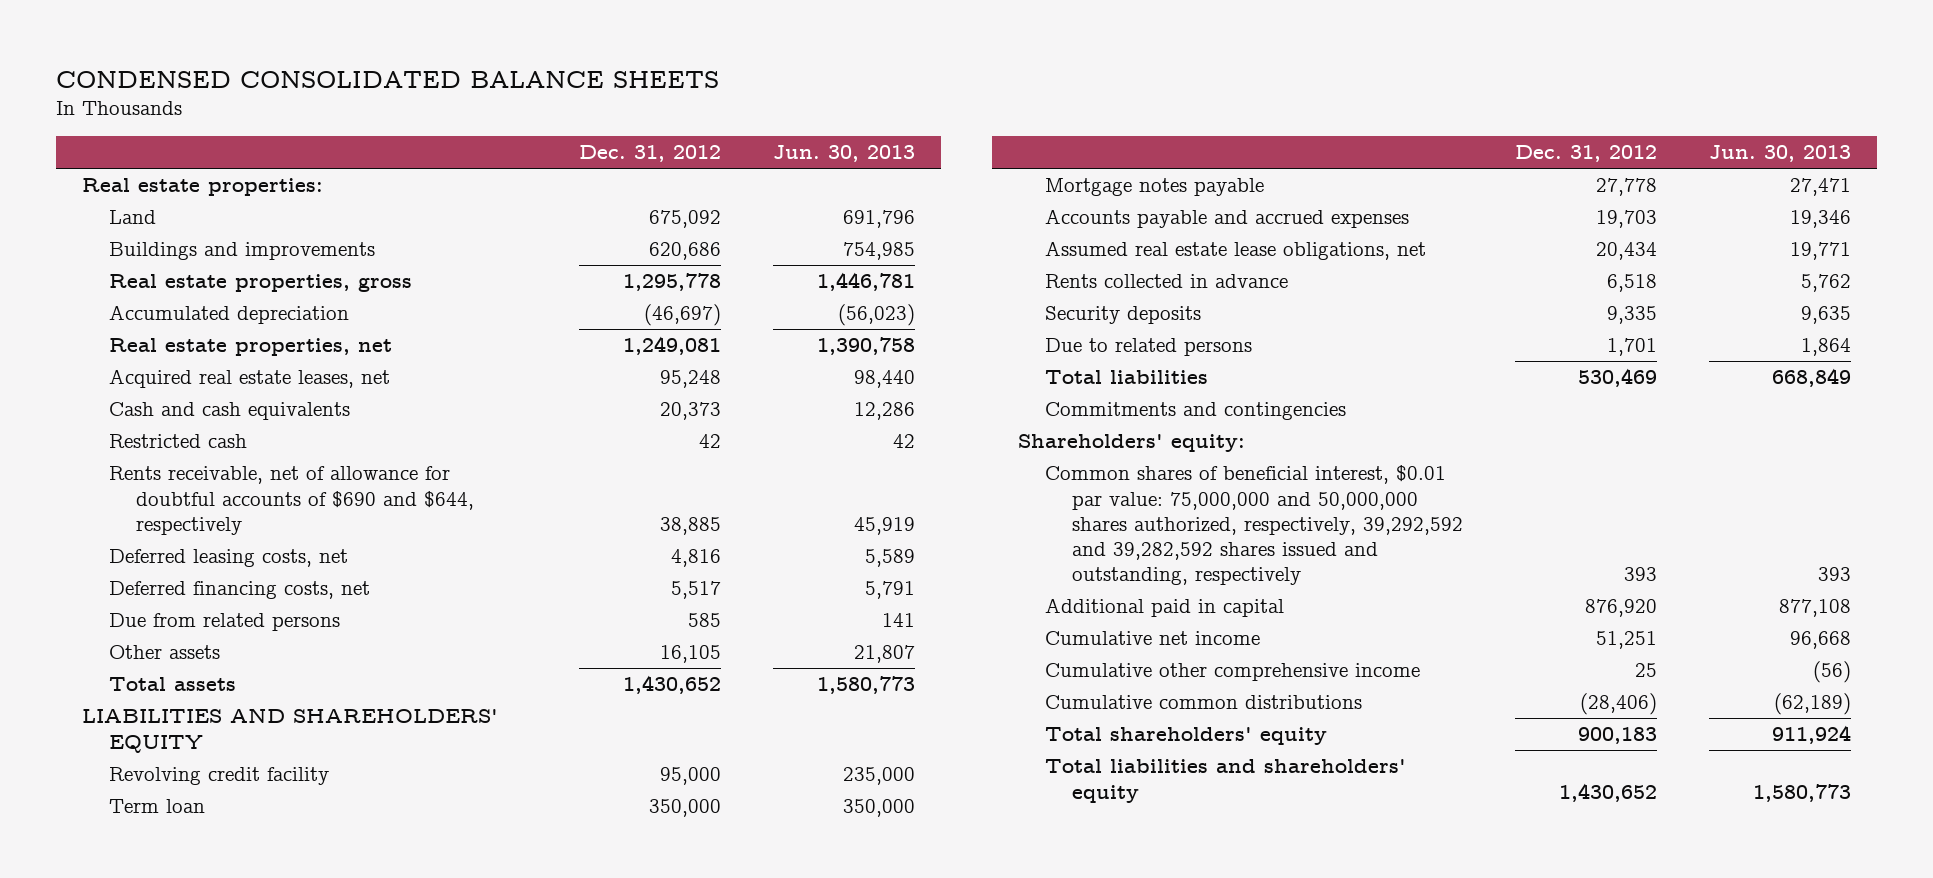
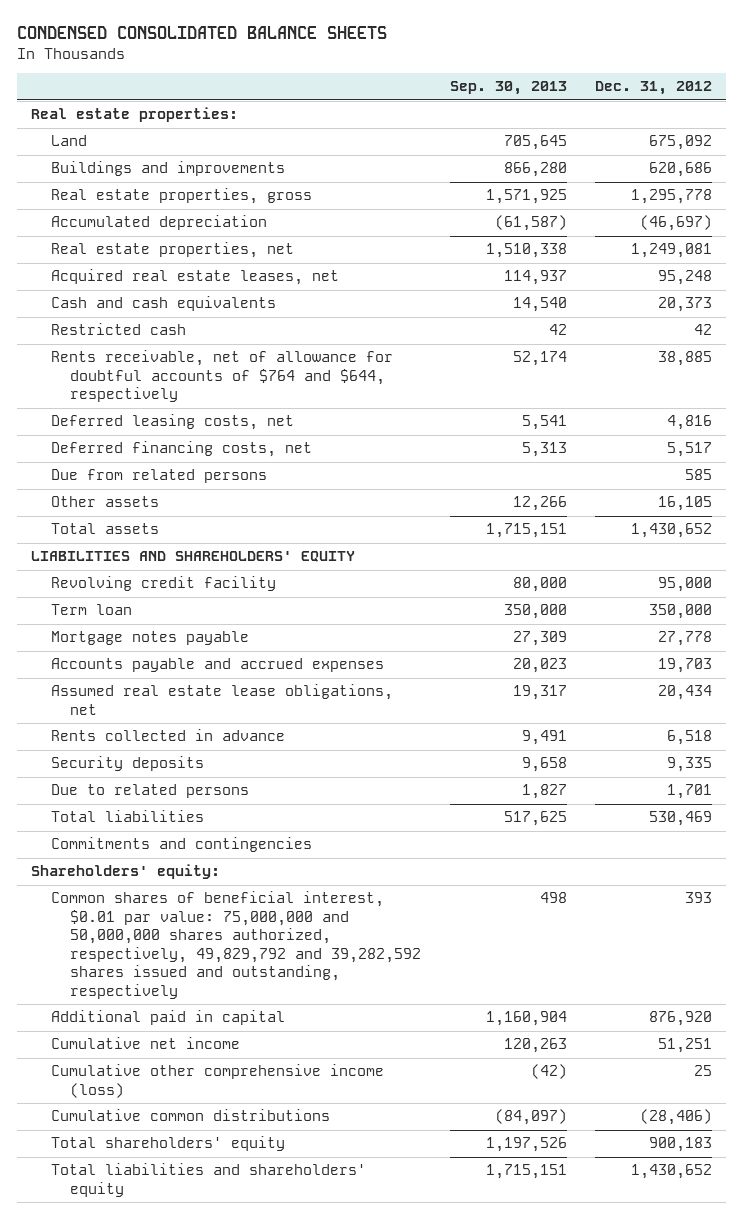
- | Dec. 31, 2012 | Jun. 30, 2013
+ | Sep. 30, 2013 | Dec. 31, 2012
- Rents receivable, net of allowance for doubtful accounts of $690 and $644, respectively | 38,885 | 45,919
+ Rents receivable, net of allowance for doubtful accounts of $764 and $644, respectively | 52,174 | 38,885
- Common shares of beneficial interest, $0.01 par value: 75,000,000 and 50,000,000 shares authorized, respectively, 39,292,592 and 39,282,592 shares issued and outstanding, respectively | 393 | 393
+ Common shares of beneficial interest, $0.01 par value: 75,000,000 and 50,000,000 shares authorized, respectively, 49,829,792 and 39,282,592 shares issued and outstanding, respectively | 498 | 393
- Cumulative other comprehensive income | 25 | (56)
+ Cumulative other comprehensive income (loss) | (42) | 25

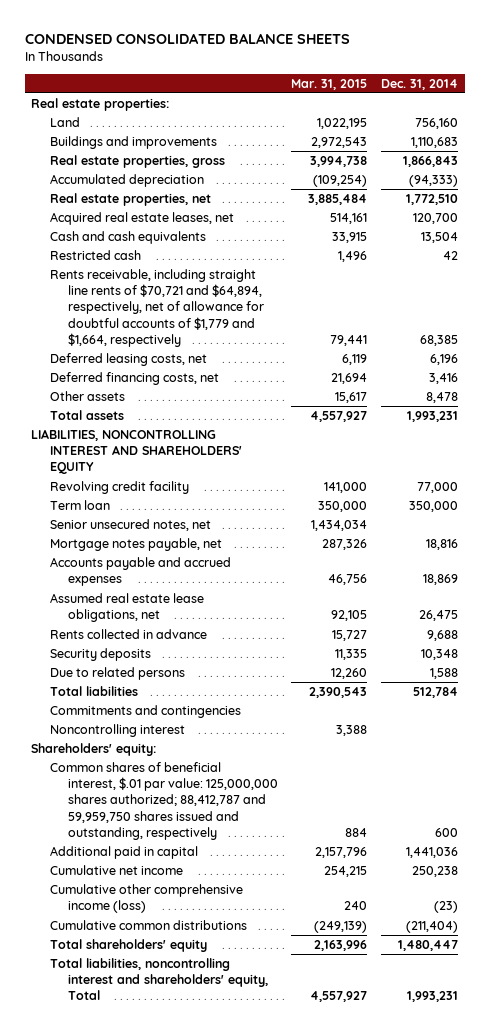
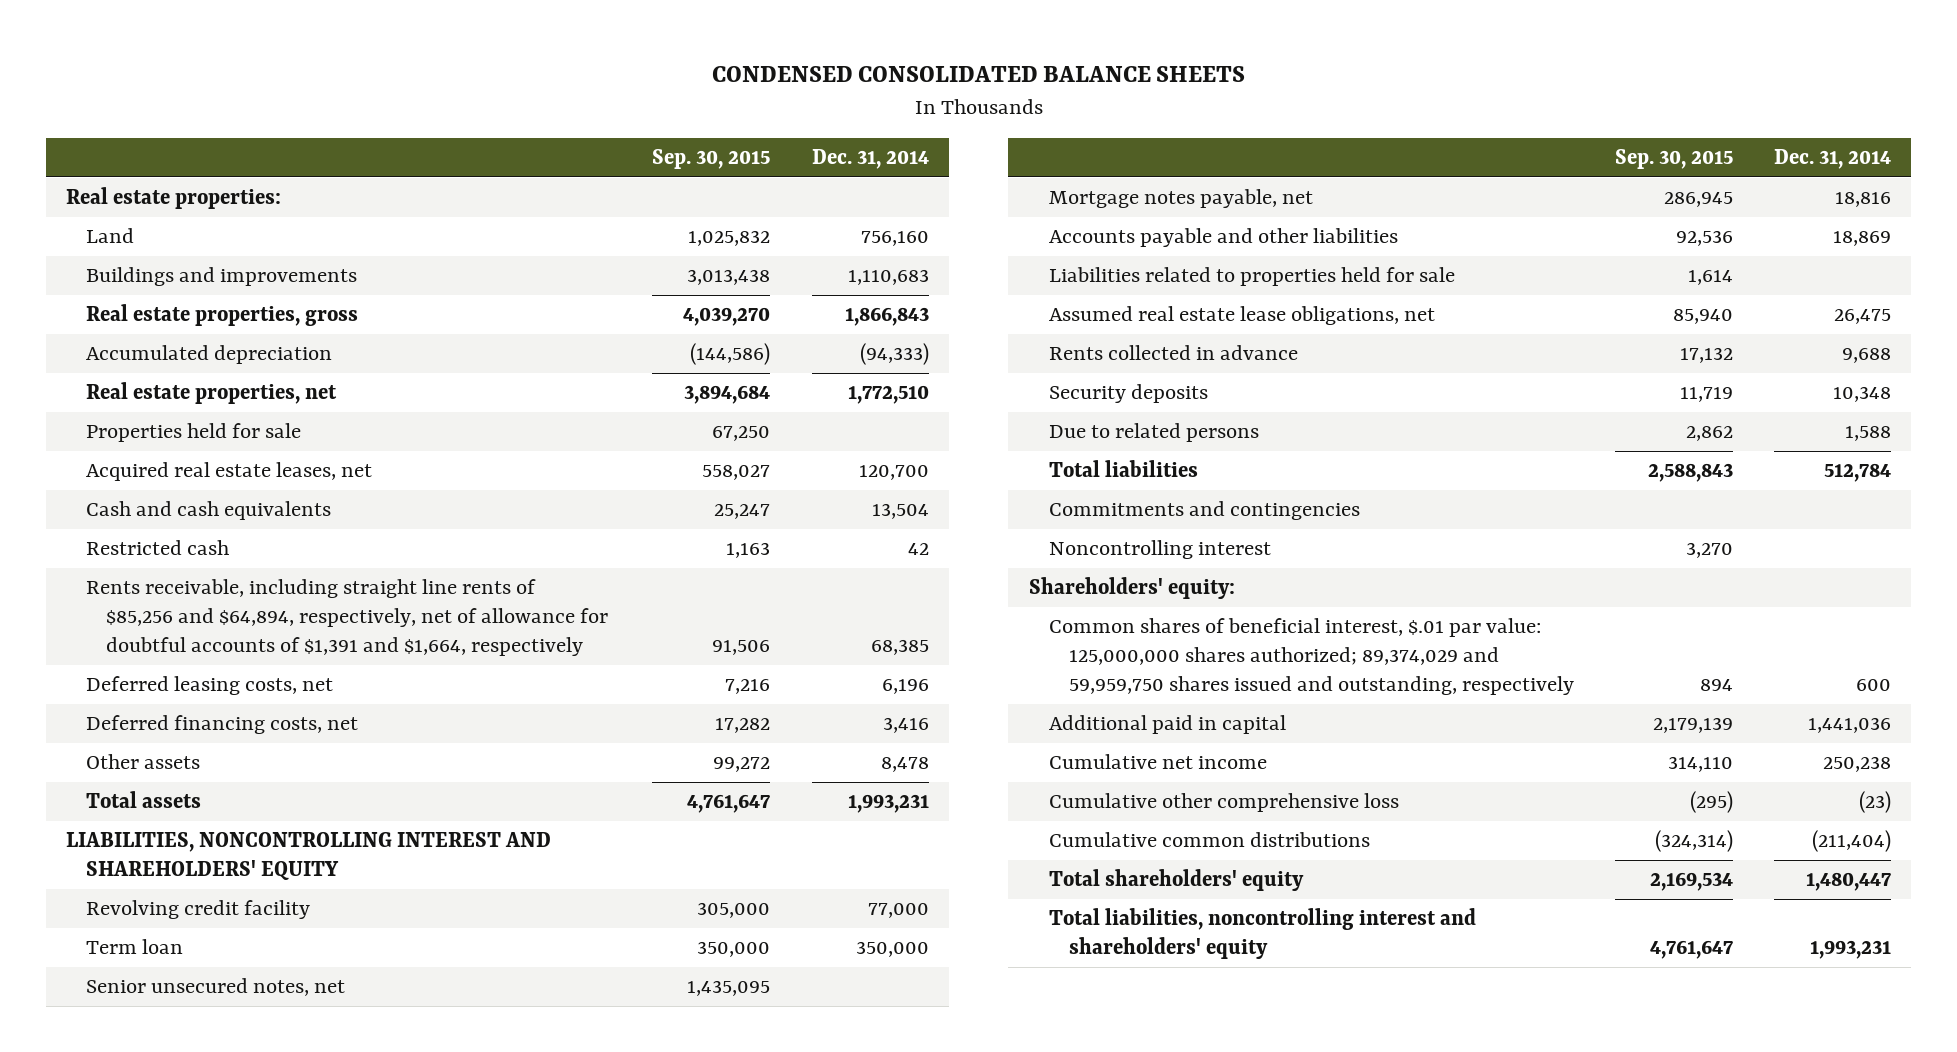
- | Mar. 31, 2015 | Dec. 31, 2014
+ | Sep. 30, 2015 | Dec. 31, 2014
+ Properties held for sale | 67,250 |
- Rents receivable, including straight line rents of $70,721 and $64,894, respectively, net of allowance for doubtful accounts of $1,779 and $1,664, respectively | 79,441 | 68,385
+ Rents receivable, including straight line rents of $85,256 and $64,894, respectively, net of allowance for doubtful accounts of $1,391 and $1,664, respectively | 91,506 | 68,385
- Accounts payable and accrued expenses | 46,756 | 18,869
+ Accounts payable and other liabilities | 92,536 | 18,869
+ Liabilities related to properties held for sale | 1,614 |
- Common shares of beneficial interest, $.01 par value: 125,000,000 shares authorized; 88,412,787 and 59,959,750 shares issued and outstanding, respectively | 884 | 600
+ Common shares of beneficial interest, $.01 par value: 125,000,000 shares authorized; 89,374,029 and 59,959,750 shares issued and outstanding, respectively | 894 | 600
- Cumulative other comprehensive income (loss) | 240 | (23)
+ Cumulative other comprehensive loss | (295) | (23)
- Total liabilities, noncontrolling interest and shareholders' equity, Total | 4,557,927 | 1,993,231
+ Total liabilities, noncontrolling interest and shareholders' equity | 4,761,647 | 1,993,231

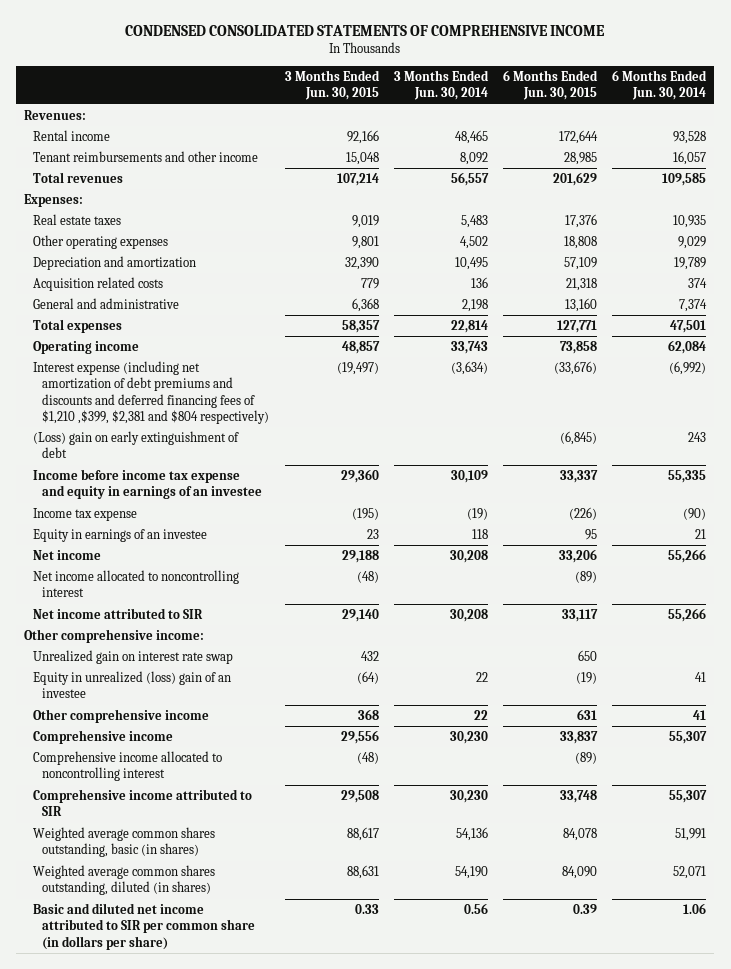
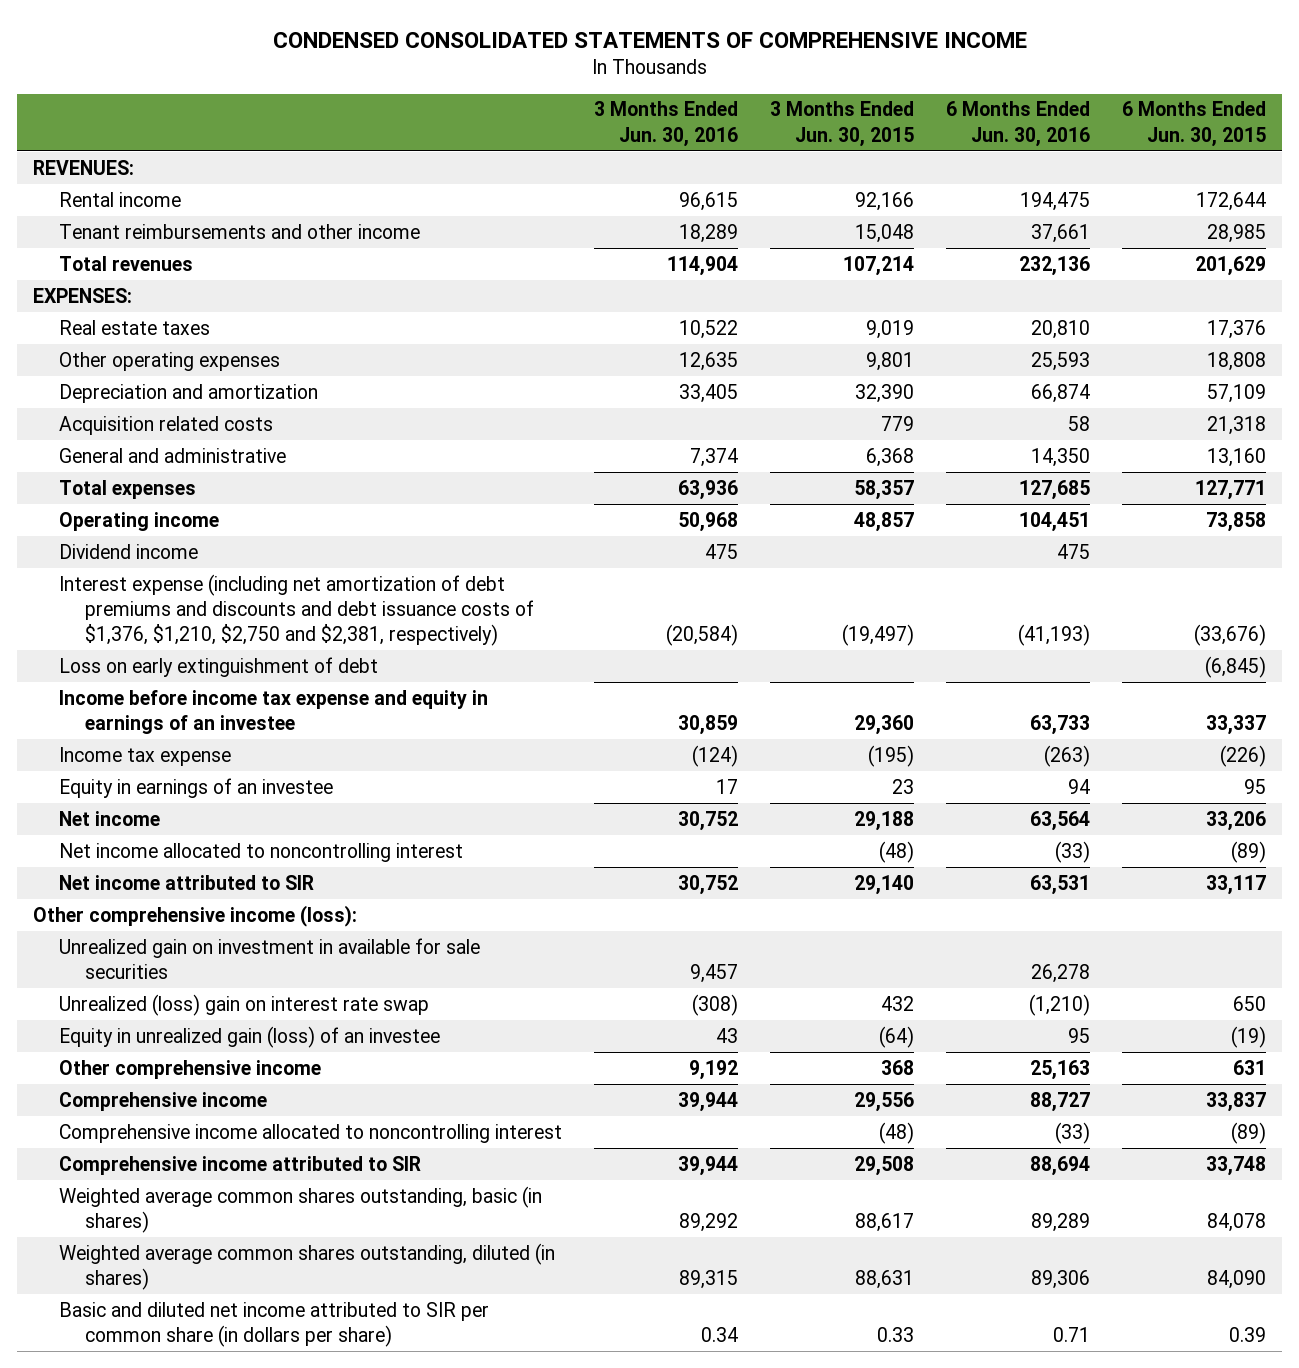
- | 3 Months Ended Jun. 30, 2015 | 3 Months Ended Jun. 30, 2014 | 6 Months Ended Jun. 30, 2015 | 6 Months Ended Jun. 30, 2014
+ | 3 Months Ended Jun. 30, 2016 | 3 Months Ended Jun. 30, 2015 | 6 Months Ended Jun. 30, 2016 | 6 Months Ended Jun. 30, 2015
- Revenues:
+ REVENUES:
- Expenses:
+ EXPENSES:
- Interest expense (including net amortization of debt premiums and discounts and deferred financing fees of $1,210 ,$399, $2,381 and $804 respectively) | (19,497) | (3,634) | (33,676) | (6,992)
- (Loss) gain on early extinguishment of debt | | | (6,845) | 243
+ Dividend income | 475 | | 475 |
+ Interest expense (including net amortization of debt premiums and discounts and debt issuance costs of $1,376, $1,210, $2,750 and $2,381, respectively) | (20,584) | (19,497) | (41,193) | (33,676)
+ Loss on early extinguishment of debt | | | | (6,845)
- Other comprehensive income:
- Unrealized gain on interest rate swap | 432 | | 650 |
- Equity in unrealized (loss) gain of an investee | (64) | 22 | (19) | 41
+ Other comprehensive income (loss):
+ Unrealized gain on investment in available for sale securities | 9,457 | | 26,278 |
+ Unrealized (loss) gain on interest rate swap | (308) | 432 | (1,210) | 650
+ Equity in unrealized gain (loss) of an investee | 43 | (64) | 95 | (19)

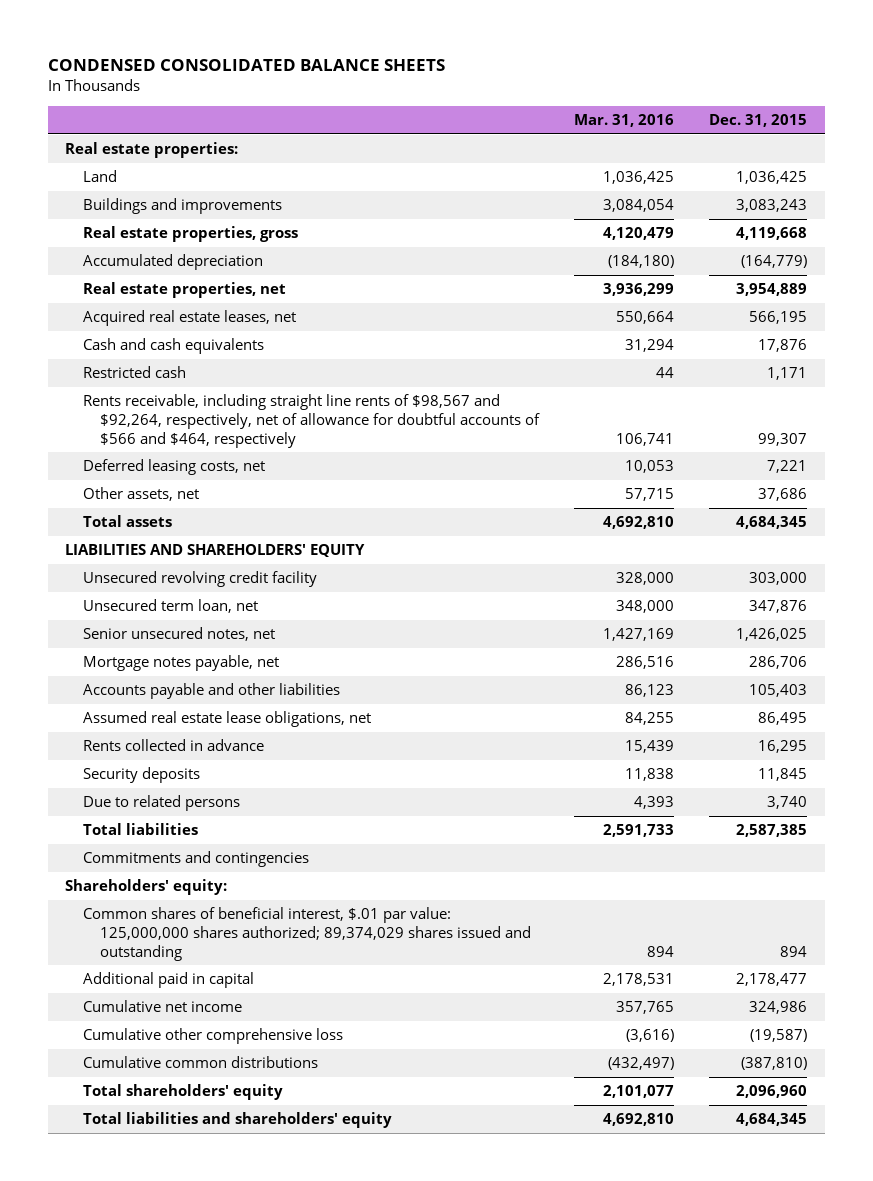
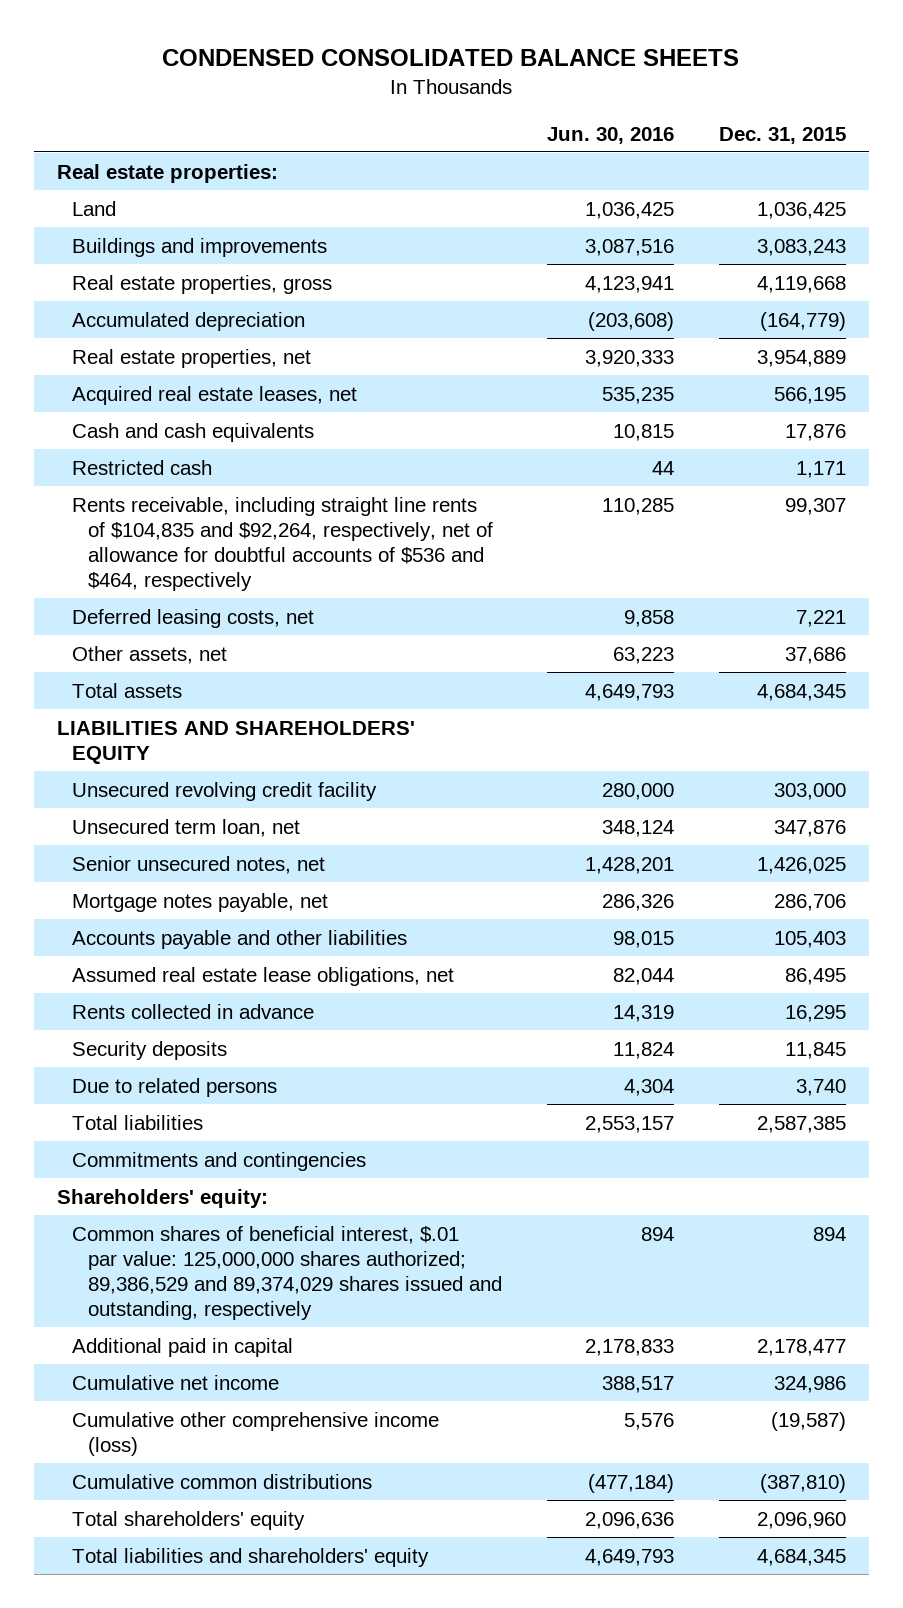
- | Mar. 31, 2016 | Dec. 31, 2015
+ | Jun. 30, 2016 | Dec. 31, 2015
- Rents receivable, including straight line rents of $98,567 and $92,264, respectively, net of allowance for doubtful accounts of $566 and $464, respectively | 106,741 | 99,307
+ Rents receivable, including straight line rents of $104,835 and $92,264, respectively, net of allowance for doubtful accounts of $536 and $464, respectively | 110,285 | 99,307
- Common shares of beneficial interest, $.01 par value: 125,000,000 shares authorized; 89,374,029 shares issued and outstanding | 894 | 894
+ Common shares of beneficial interest, $.01 par value: 125,000,000 shares authorized; 89,386,529 and 89,374,029 shares issued and outstanding, respectively | 894 | 894
- Cumulative other comprehensive loss | (3,616) | (19,587)
+ Cumulative other comprehensive income (loss) | 5,576 | (19,587)

